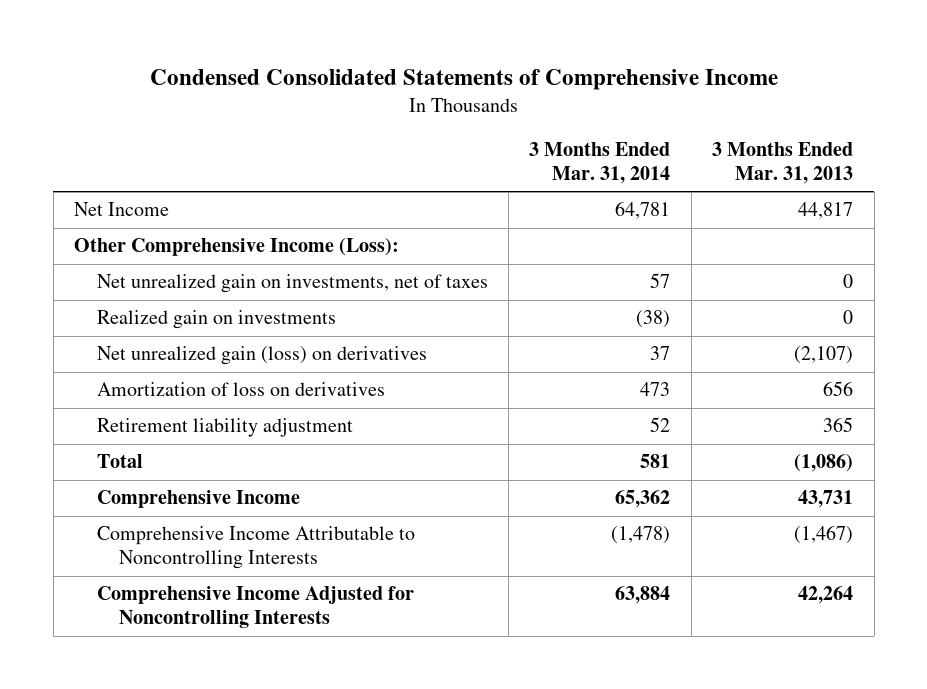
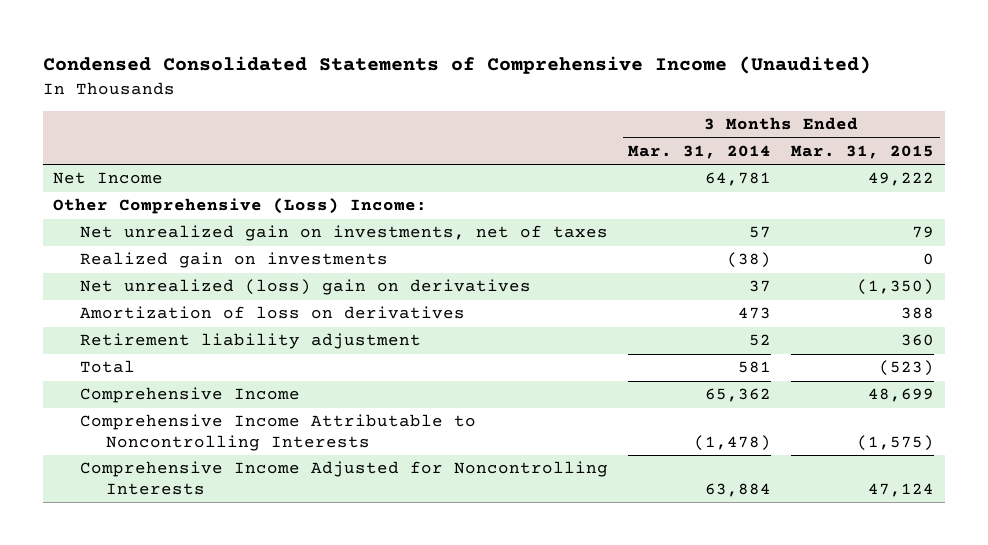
- Condensed Consolidated Statements of Comprehensive Income
+ Condensed Consolidated Statements of Comprehensive Income (Unaudited)
- | 3 Months Ended Mar. 31, 2014 | 3 Months Ended Mar. 31, 2013
+ | 3 Months Ended Mar. 31, 2014 | 3 Months Ended Mar. 31, 2015
- Other Comprehensive Income (Loss):
+ Other Comprehensive (Loss) Income:
- Net unrealized gain (loss) on derivatives | 37 | (2,107)
+ Net unrealized (loss) gain on derivatives | 37 | (1,350)

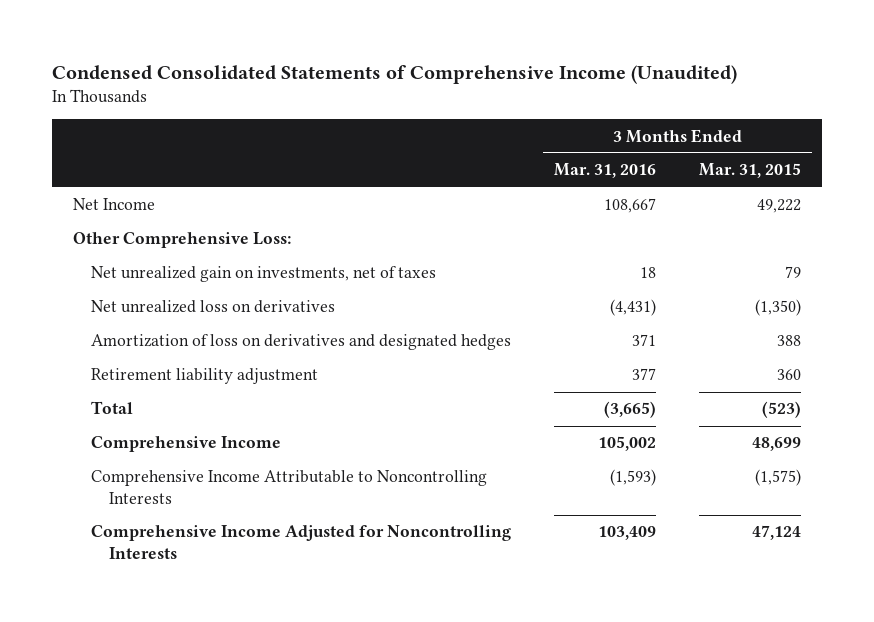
- | 3 Months Ended Mar. 31, 2014 | 3 Months Ended Mar. 31, 2015
+ | 3 Months Ended Mar. 31, 2016 | 3 Months Ended Mar. 31, 2015
- Other Comprehensive (Loss) Income:
+ Other Comprehensive Loss:
- Realized gain on investments | (38) | 0
- Net unrealized (loss) gain on derivatives | 37 | (1,350)
- Amortization of loss on derivatives | 473 | 388
+ Net unrealized loss on derivatives | (4,431) | (1,350)
+ Amortization of loss on derivatives and designated hedges | 371 | 388

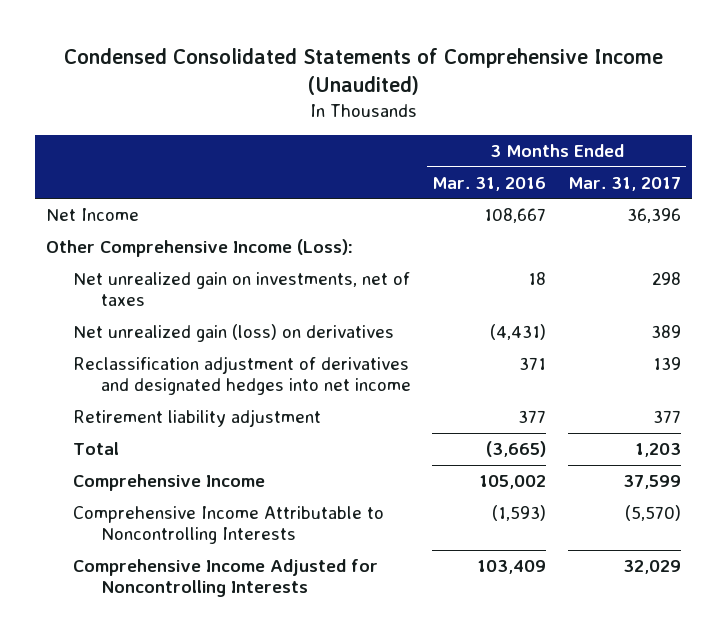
- | 3 Months Ended Mar. 31, 2016 | 3 Months Ended Mar. 31, 2015
+ | 3 Months Ended Mar. 31, 2016 | 3 Months Ended Mar. 31, 2017
- Other Comprehensive Loss:
+ Other Comprehensive Income (Loss):
- Net unrealized loss on derivatives | (4,431) | (1,350)
- Amortization of loss on derivatives and designated hedges | 371 | 388
+ Net unrealized gain (loss) on derivatives | (4,431) | 389
+ Reclassification adjustment of derivatives and designated hedges into net income | 371 | 139

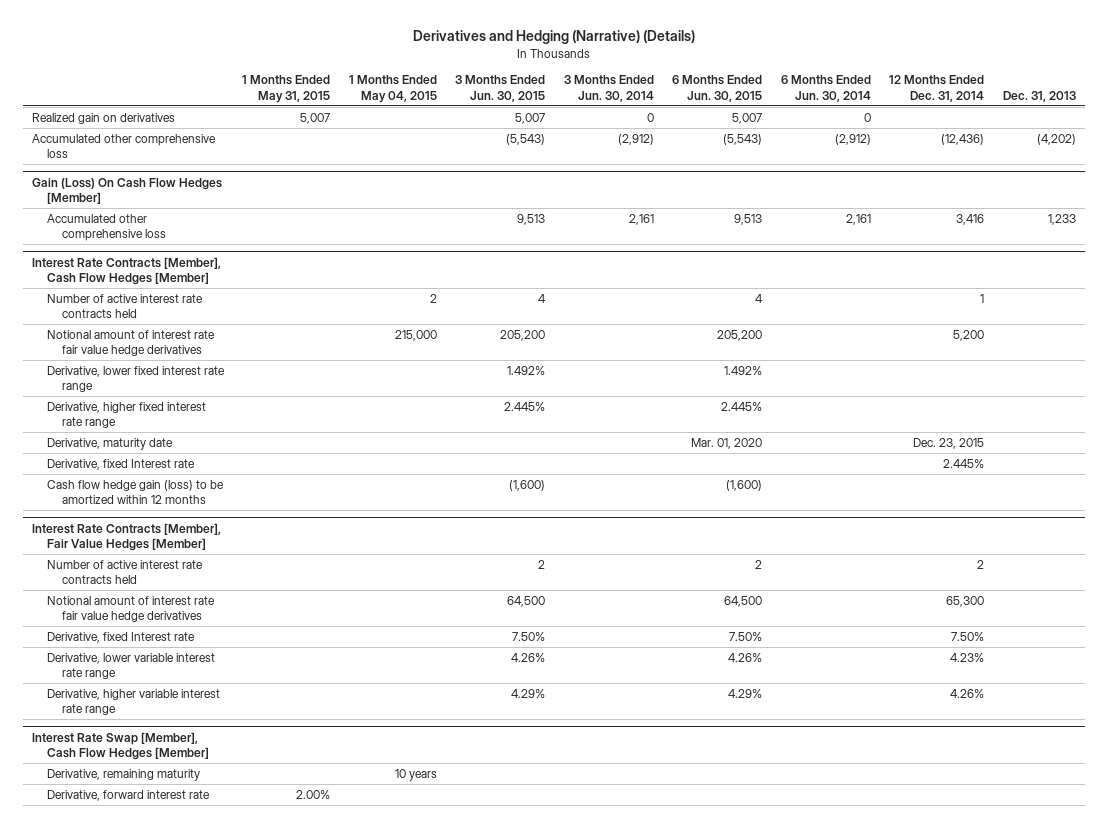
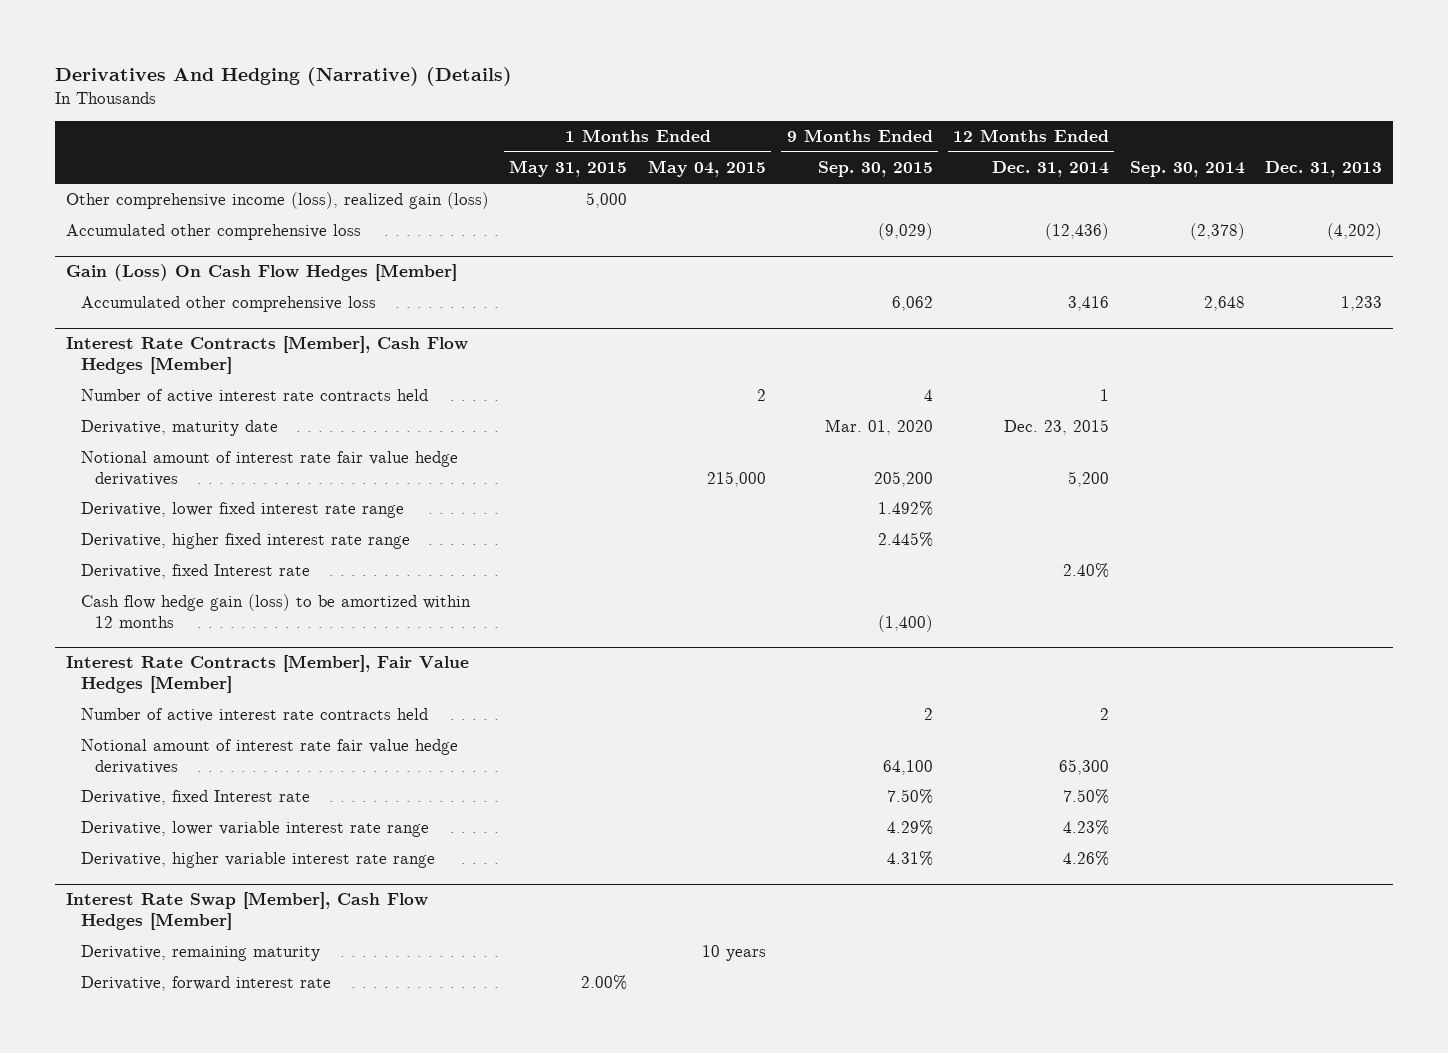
- Derivatives and Hedging (Narrative) (Details)
+ Derivatives And Hedging (Narrative) (Details)
- | 1 Months Ended May 31, 2015 | 1 Months Ended May 04, 2015 | 3 Months Ended Jun. 30, 2015 | 3 Months Ended Jun. 30, 2014 | 6 Months Ended Jun. 30, 2015 | 6 Months Ended Jun. 30, 2014 | 12 Months Ended Dec. 31, 2014 | Dec. 31, 2013
+ | 1 Months Ended May 31, 2015 | 1 Months Ended May 04, 2015 | 9 Months Ended Sep. 30, 2015 | 12 Months Ended Dec. 31, 2014 | Sep. 30, 2014 | Dec. 31, 2013
- Realized gain on derivatives | 5,007 | | 5,007 | 0 | 5,007 | 0 | |
+ Other comprehensive income (loss), realized gain (loss) | 5,000 | | | | |
@ Interest Rate Contracts [Member], Cash Flow Hedges [Member]
moved up: Derivative, maturity date | | | Mar. 01, 2020 | Dec. 23, 2015 | |
- Derivative, fixed Interest rate | | | | | | | 2.445% |
+ Derivative, fixed Interest rate | | | | 2.40% | |

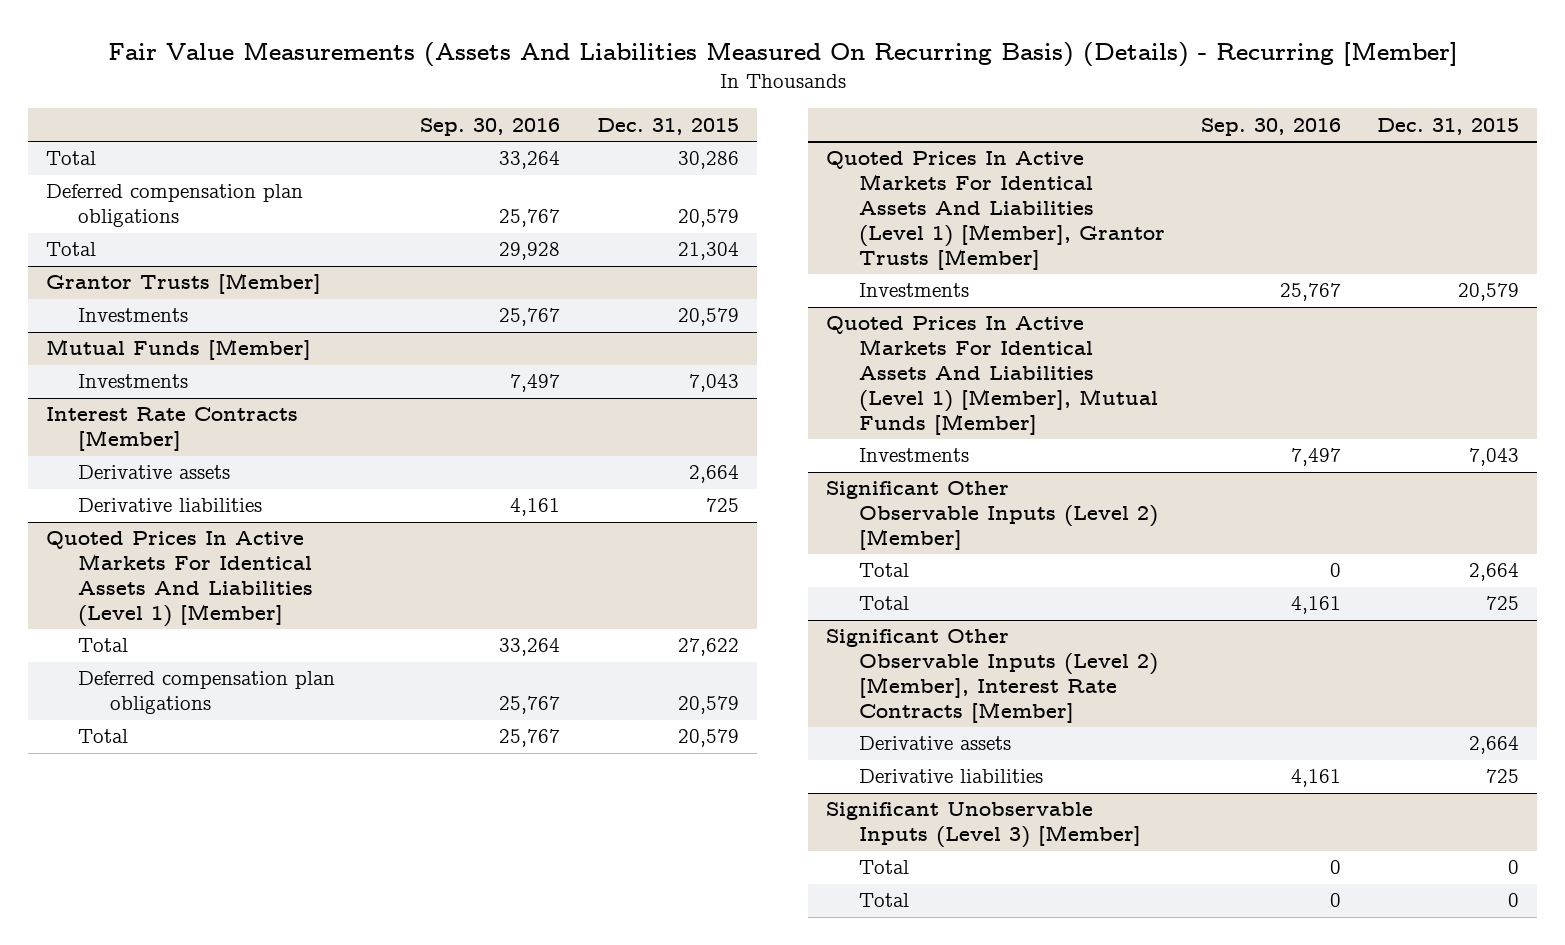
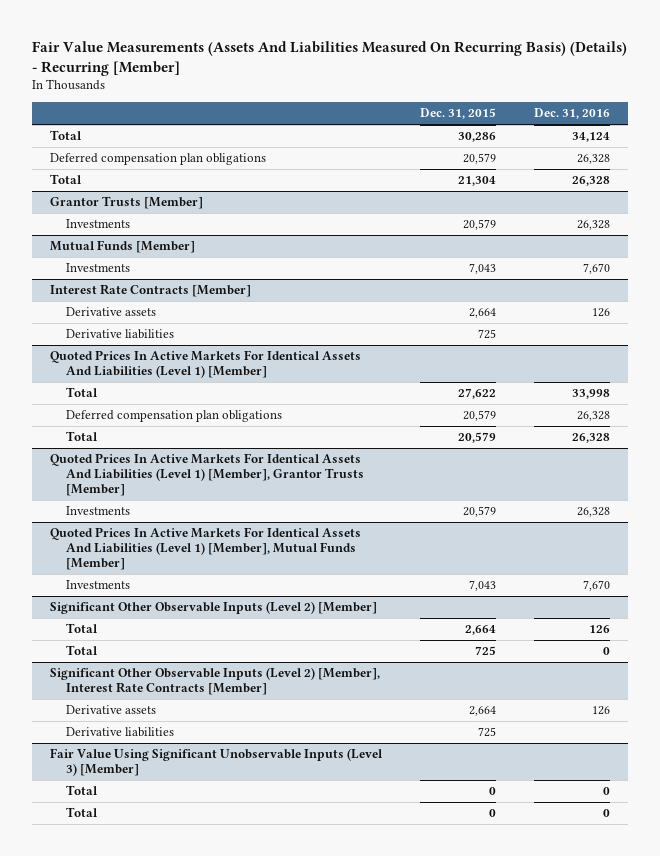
- | Sep. 30, 2016 | Dec. 31, 2015
+ | Dec. 31, 2015 | Dec. 31, 2016
- Significant Unobservable Inputs (Level 3) [Member]
+ Fair Value Using Significant Unobservable Inputs (Level 3) [Member]

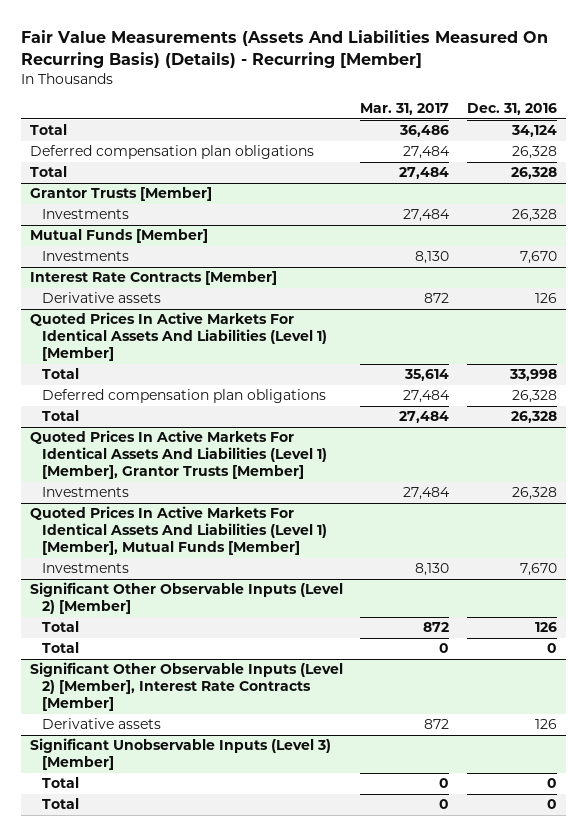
- | Dec. 31, 2015 | Dec. 31, 2016
+ | Mar. 31, 2017 | Dec. 31, 2016
@ Interest Rate Contracts [Member]
- Derivative liabilities | 725 |
@ Significant Other Observable Inputs (Level 2) [Member], Interest Rate Contracts [Member]
- Derivative liabilities | 725 |
- Fair Value Using Significant Unobservable Inputs (Level 3) [Member]
+ Significant Unobservable Inputs (Level 3) [Member]

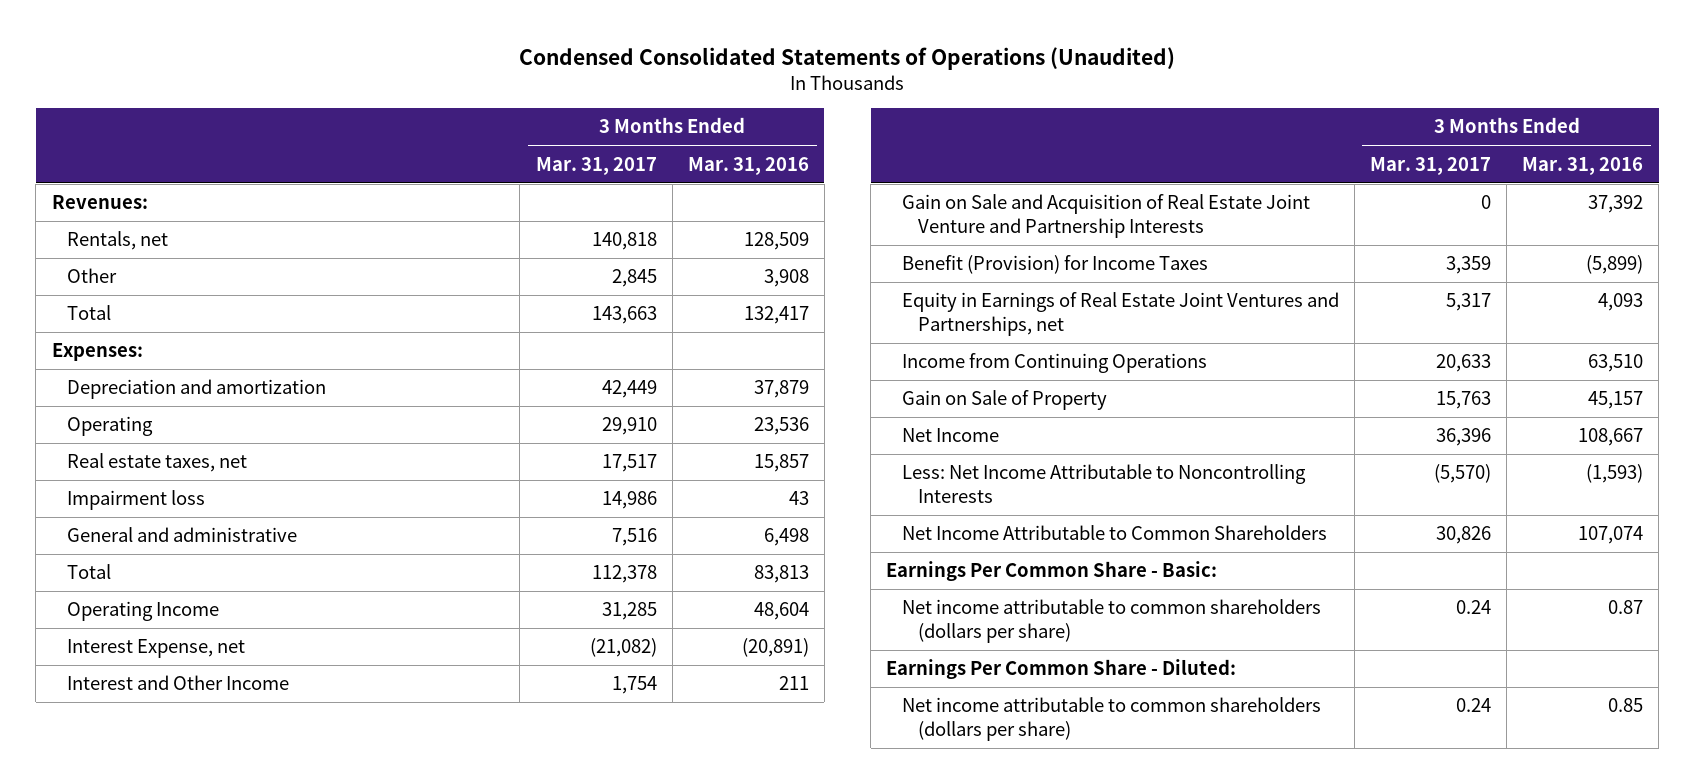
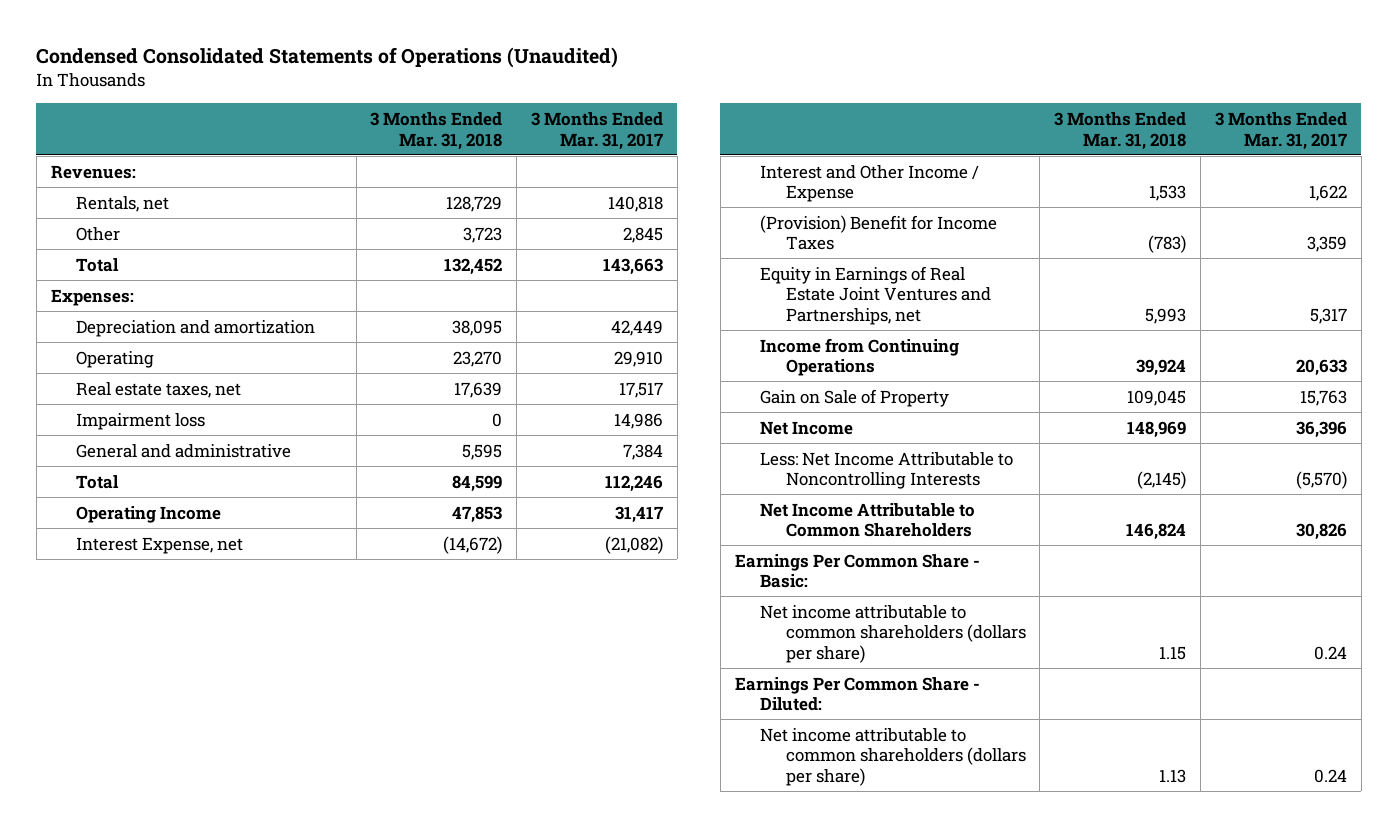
- | 3 Months Ended Mar. 31, 2017 | 3 Months Ended Mar. 31, 2016
+ | 3 Months Ended Mar. 31, 2018 | 3 Months Ended Mar. 31, 2017
- General and administrative | 7,516 | 6,498
- Total | 112,378 | 83,813
- Operating Income | 31,285 | 48,604
+ General and administrative | 5,595 | 7,384
+ Total | 84,599 | 112,246
+ Operating Income | 47,853 | 31,417
- Interest and Other Income | 1,754 | 211
- Gain on Sale and Acquisition of Real Estate Joint Venture and Partnership Interests | 0 | 37,392
- Benefit (Provision) for Income Taxes | 3,359 | (5,899)
+ Interest and Other Income / Expense | 1,533 | 1,622
+ (Provision) Benefit for Income Taxes | (783) | 3,359

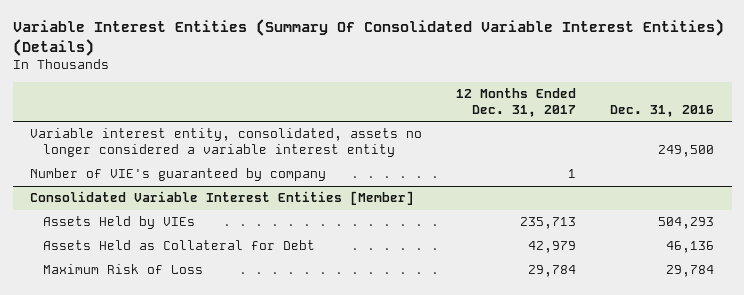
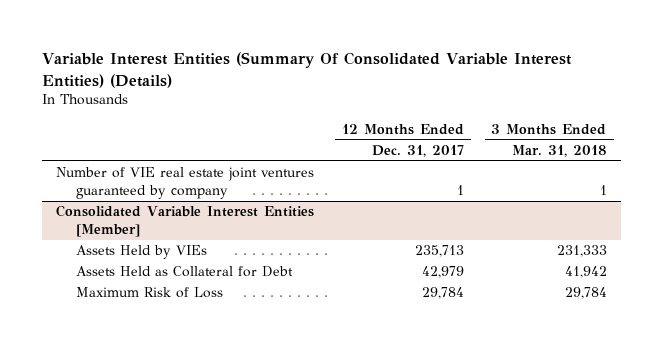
- | 12 Months Ended Dec. 31, 2017 | Dec. 31, 2016
+ | 12 Months Ended Dec. 31, 2017 | 3 Months Ended Mar. 31, 2018
- Variable interest entity, consolidated, assets no longer considered a variable interest entity | | 249,500
- Number of VIE's guaranteed by company | 1 |
+ Number of VIE real estate joint ventures guaranteed by company | 1 | 1

